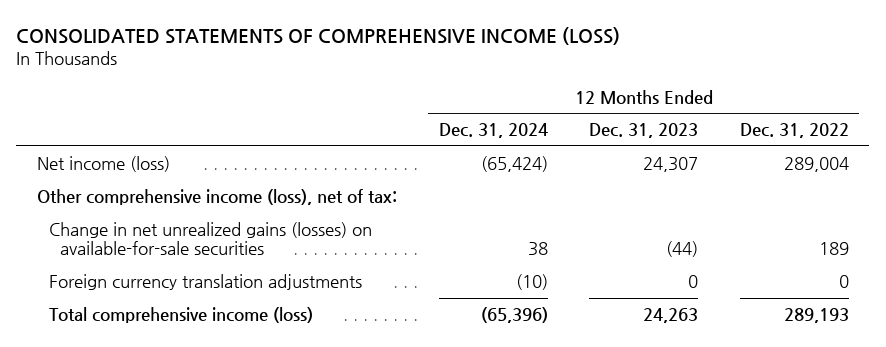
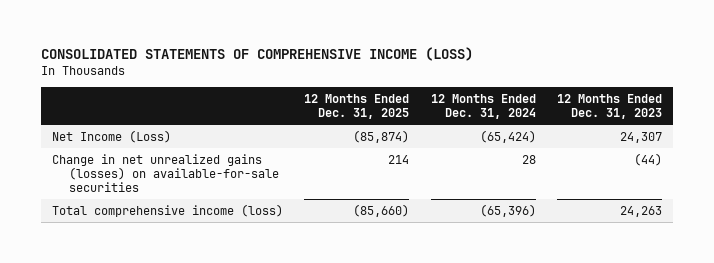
- | 12 Months Ended Dec. 31, 2024 | 12 Months Ended Dec. 31, 2023 | 12 Months Ended Dec. 31, 2022
+ | 12 Months Ended Dec. 31, 2025 | 12 Months Ended Dec. 31, 2024 | 12 Months Ended Dec. 31, 2023
- Net income (loss) | (65,424) | 24,307 | 289,004
- Other comprehensive income (loss), net of tax:
- Change in net unrealized gains (losses) on available-for-sale securities | 38 | (44) | 189
- Foreign currency translation adjustments | (10) | 0 | 0
+ Net Income (Loss) | (85,874) | (65,424) | 24,307
+ Change in net unrealized gains (losses) on available-for-sale securities | 214 | 28 | (44)

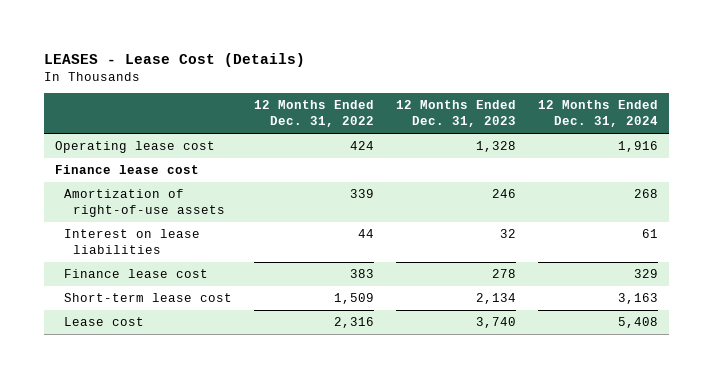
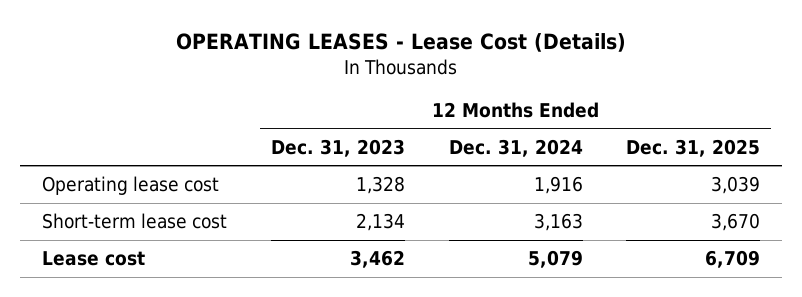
- LEASES - Lease Cost (Details)
+ OPERATING LEASES - Lease Cost (Details)
- | 12 Months Ended Dec. 31, 2022 | 12 Months Ended Dec. 31, 2023 | 12 Months Ended Dec. 31, 2024
+ | 12 Months Ended Dec. 31, 2023 | 12 Months Ended Dec. 31, 2024 | 12 Months Ended Dec. 31, 2025
- Finance lease cost
- Amortization of right-of-use assets | 339 | 246 | 268
- Interest on lease liabilities | 44 | 32 | 61
- Finance lease cost | 383 | 278 | 329
- Lease cost | 2,316 | 3,740 | 5,408
+ Lease cost | 3,462 | 5,079 | 6,709

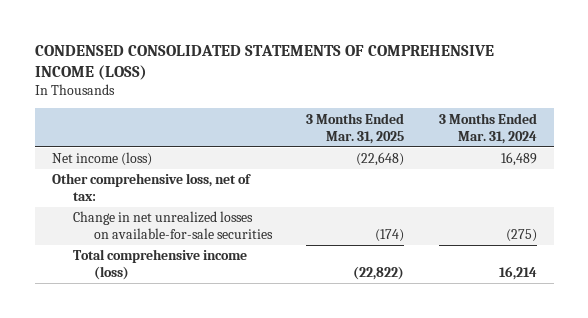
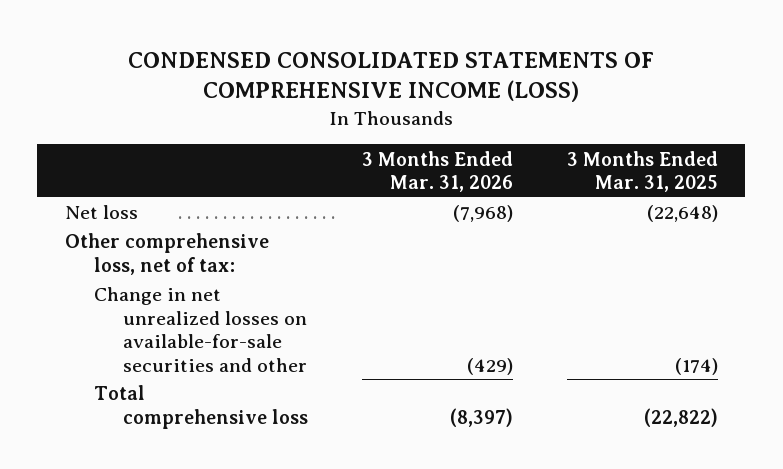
- | 3 Months Ended Mar. 31, 2025 | 3 Months Ended Mar. 31, 2024
+ | 3 Months Ended Mar. 31, 2026 | 3 Months Ended Mar. 31, 2025
- Net income (loss) | (22,648) | 16,489
+ Net loss | (7,968) | (22,648)
- Change in net unrealized losses on available-for-sale securities | (174) | (275)
- Total comprehensive income (loss) | (22,822) | 16,214
+ Change in net unrealized losses on available-for-sale securities and other | (429) | (174)
+ Total comprehensive loss | (8,397) | (22,822)

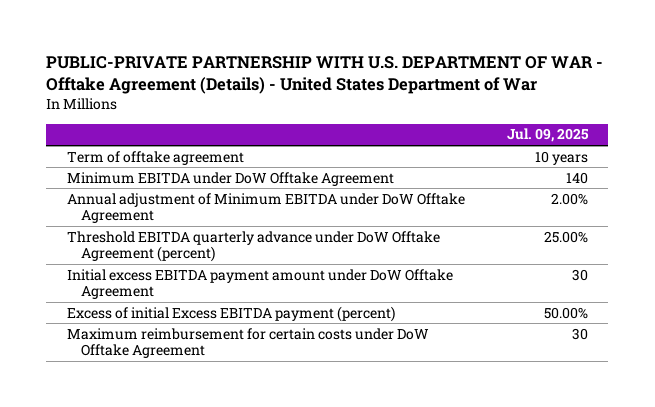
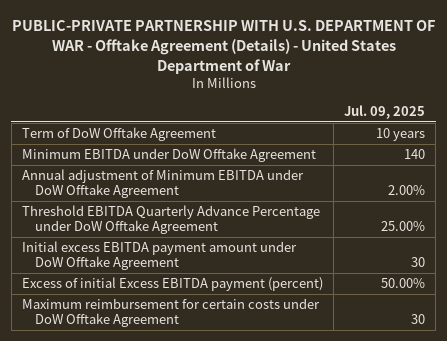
- Term of offtake agreement | 10 years
+ Term of DoW Offtake Agreement | 10 years
- Threshold EBITDA quarterly advance under DoW Offtake Agreement (percent) | 25.00%
+ Threshold EBITDA Quarterly Advance Percentage under DoW Offtake Agreement | 25.00%

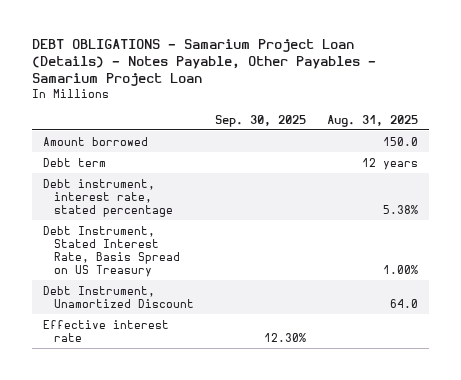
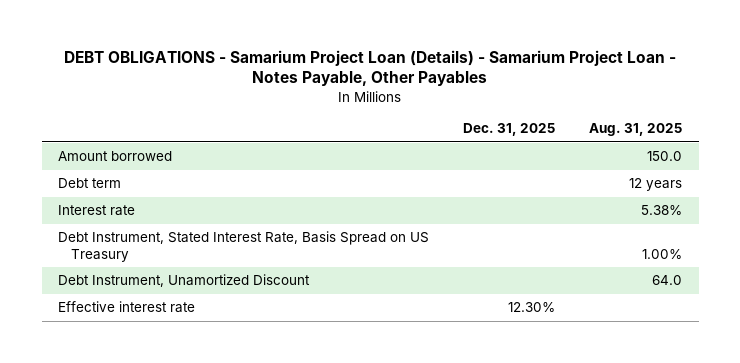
- DEBT OBLIGATIONS - Samarium Project Loan (Details) - Notes Payable, Other Payables - Samarium Project Loan
+ DEBT OBLIGATIONS - Samarium Project Loan (Details) - Samarium Project Loan - Notes Payable, Other Payables
- | Sep. 30, 2025 | Aug. 31, 2025
+ | Dec. 31, 2025 | Aug. 31, 2025
- Debt instrument, interest rate, stated percentage | | 5.38%
+ Interest rate | | 5.38%

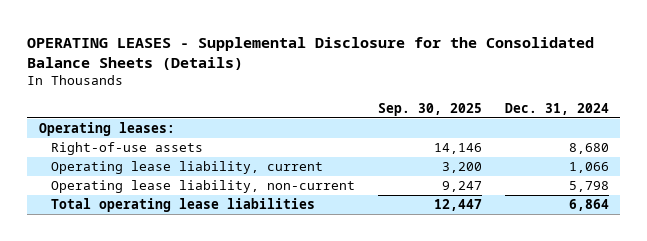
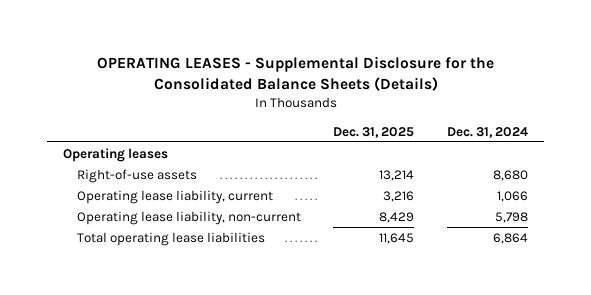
- | Sep. 30, 2025 | Dec. 31, 2024
+ | Dec. 31, 2025 | Dec. 31, 2024
- Operating leases:
+ Operating leases

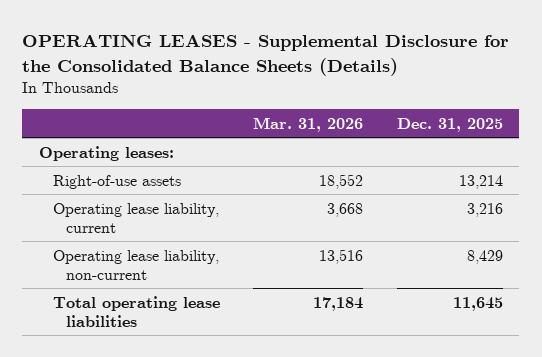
- | Dec. 31, 2025 | Dec. 31, 2024
+ | Mar. 31, 2026 | Dec. 31, 2025
- Operating leases
+ Operating leases:

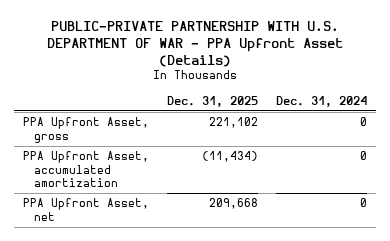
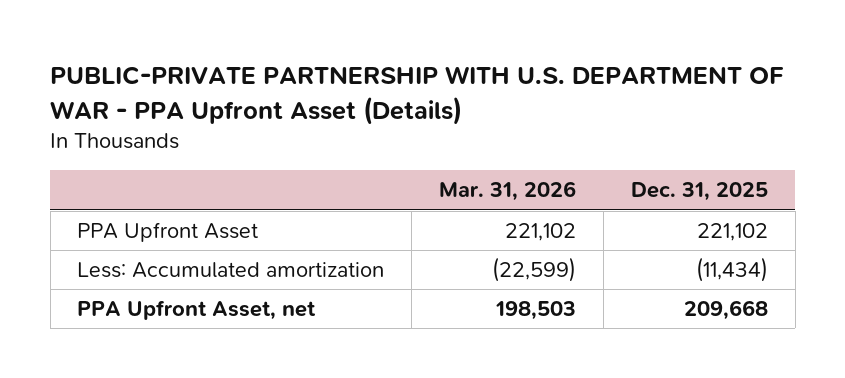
- | Dec. 31, 2025 | Dec. 31, 2024
+ | Mar. 31, 2026 | Dec. 31, 2025
- PPA Upfront Asset, gross | 221,102 | 0
- PPA Upfront Asset, accumulated amortization | (11,434) | 0
+ PPA Upfront Asset | 221,102 | 221,102
+ Less: Accumulated amortization | (22,599) | (11,434)

